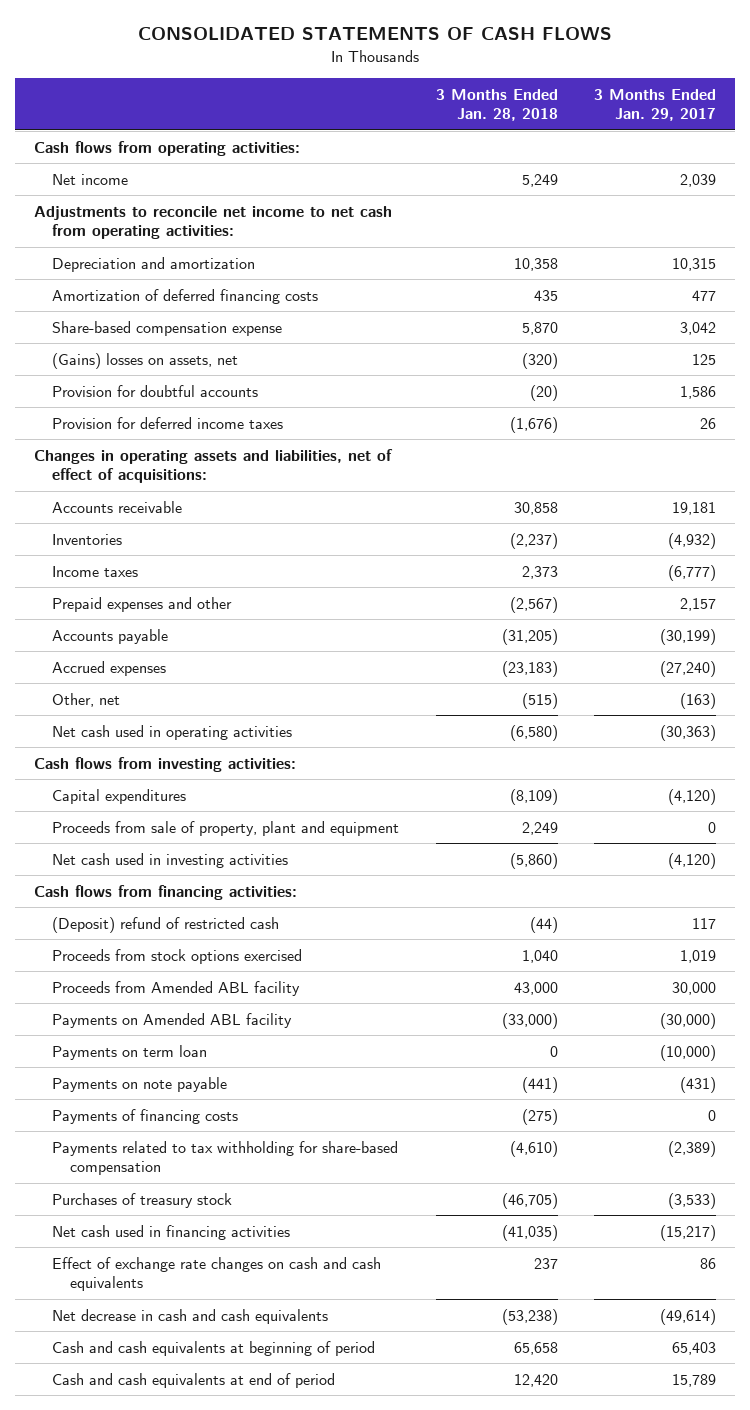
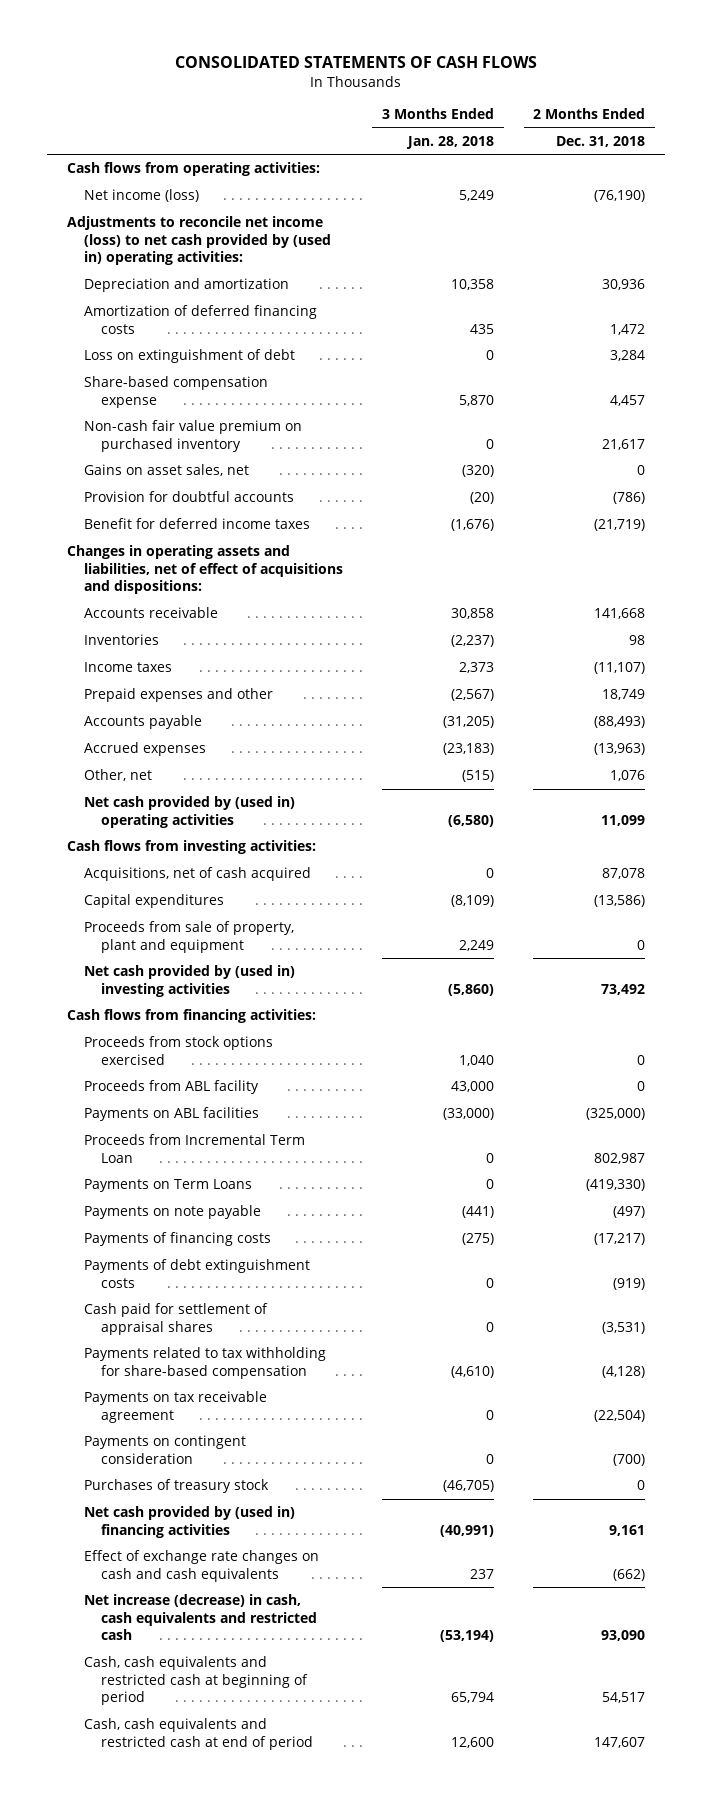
- | 3 Months Ended Jan. 28, 2018 | 3 Months Ended Jan. 29, 2017
+ | 3 Months Ended Jan. 28, 2018 | 2 Months Ended Dec. 31, 2018
- Net income | 5,249 | 2,039
- Adjustments to reconcile net income to net cash from operating activities:
+ Net income (loss) | 5,249 | (76,190)
+ Adjustments to reconcile net income (loss) to net cash provided by (used in) operating activities:
+ Loss on extinguishment of debt | 0 | 3,284
- (Gains) losses on assets, net | (320) | 125
+ Non-cash fair value premium on purchased inventory | 0 | 21,617
+ Gains on asset sales, net | (320) | 0
- Provision for deferred income taxes | (1,676) | 26
- Changes in operating assets and liabilities, net of effect of acquisitions:
+ Benefit for deferred income taxes | (1,676) | (21,719)
+ Changes in operating assets and liabilities, net of effect of acquisitions and dispositions:
- Net cash used in operating activities | (6,580) | (30,363)
+ Net cash provided by (used in) operating activities | (6,580) | 11,099
+ Acquisitions, net of cash acquired | 0 | 87,078
- Net cash used in investing activities | (5,860) | (4,120)
+ Net cash provided by (used in) investing activities | (5,860) | 73,492
- (Deposit) refund of restricted cash | (44) | 117
- Proceeds from Amended ABL facility | 43,000 | 30,000
- Payments on Amended ABL facility | (33,000) | (30,000)
- Payments on term loan | 0 | (10,000)
+ Proceeds from ABL facility | 43,000 | 0
+ Payments on ABL facilities | (33,000) | (325,000)
+ Proceeds from Incremental Term Loan | 0 | 802,987
+ Payments on Term Loans | 0 | (419,330)
+ Payments of debt extinguishment costs | 0 | (919)
+ Cash paid for settlement of appraisal shares | 0 | (3,531)
+ Payments on tax receivable agreement | 0 | (22,504)
+ Payments on contingent consideration | 0 | (700)
- Net cash used in financing activities | (41,035) | (15,217)
+ Net cash provided by (used in) financing activities | (40,991) | 9,161
- Net decrease in cash and cash equivalents | (53,238) | (49,614)
- Cash and cash equivalents at beginning of period | 65,658 | 65,403
- Cash and cash equivalents at end of period | 12,420 | 15,789
+ Net increase (decrease) in cash, cash equivalents and restricted cash | (53,194) | 93,090
+ Cash, cash equivalents and restricted cash at beginning of period | 65,794 | 54,517
+ Cash, cash equivalents and restricted cash at end of period | 12,600 | 147,607

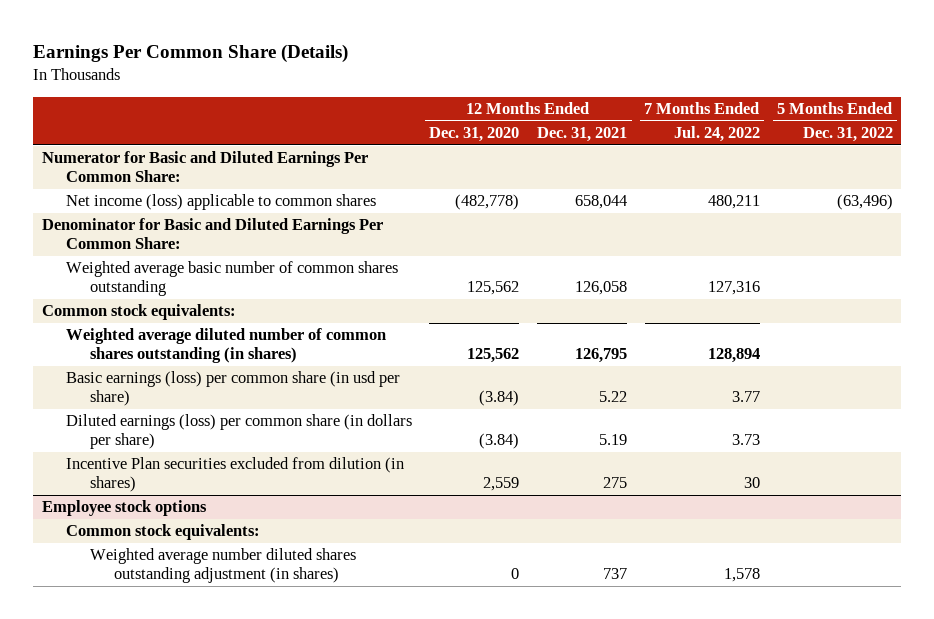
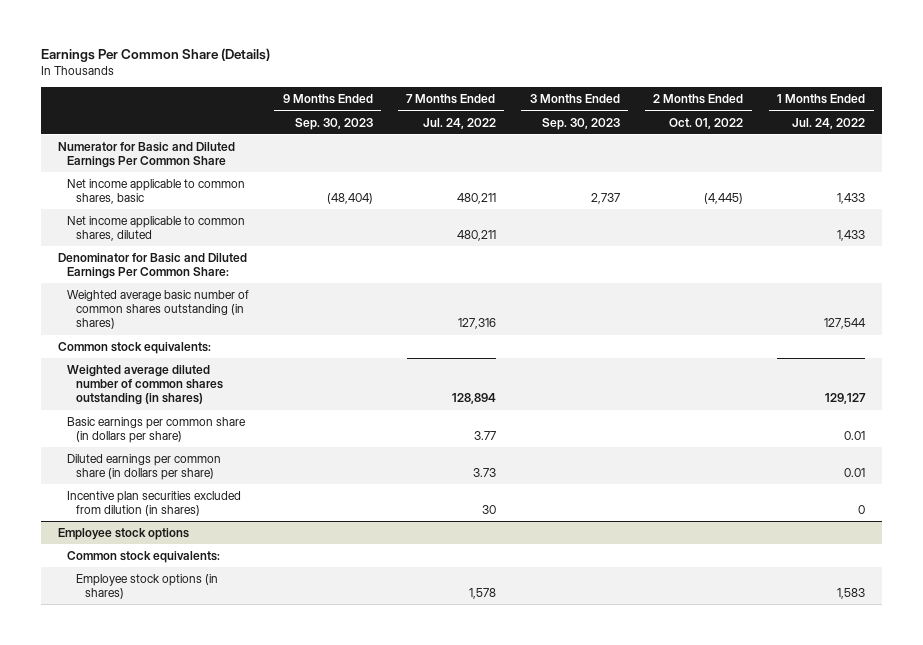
- | 12 Months Ended Dec. 31, 2020 | 12 Months Ended Dec. 31, 2021 | 7 Months Ended Jul. 24, 2022 | 5 Months Ended Dec. 31, 2022
+ | 9 Months Ended Sep. 30, 2023 | 7 Months Ended Jul. 24, 2022 | 3 Months Ended Sep. 30, 2023 | 2 Months Ended Oct. 01, 2022 | 1 Months Ended Jul. 24, 2022
- Numerator for Basic and Diluted Earnings Per Common Share:
- Net income (loss) applicable to common shares | (482,778) | 658,044 | 480,211 | (63,496)
+ Numerator for Basic and Diluted Earnings Per Common Share
+ Net income applicable to common shares, basic | (48,404) | 480,211 | 2,737 | (4,445) | 1,433
+ Net income applicable to common shares, diluted | | 480,211 | | | 1,433
- Weighted average basic number of common shares outstanding | 125,562 | 126,058 | 127,316 |
+ Weighted average basic number of common shares outstanding (in shares) | | 127,316 | | | 127,544
- Basic earnings (loss) per common share (in usd per share) | (3.84) | 5.22 | 3.77 |
- Diluted earnings (loss) per common share (in dollars per share) | (3.84) | 5.19 | 3.73 |
- Incentive Plan securities excluded from dilution (in shares) | 2,559 | 275 | 30 |
+ Basic earnings per common share (in dollars per share) | | 3.77 | | | 0.01
+ Diluted earnings per common share (in dollars per share) | | 3.73 | | | 0.01
+ Incentive plan securities excluded from dilution (in shares) | | 30 | | | 0
@ Employee stock options
- Weighted average number diluted shares outstanding adjustment (in shares) | 0 | 737 | 1,578 |
+ Employee stock options (in shares) | | 1,578 | | | 1,583

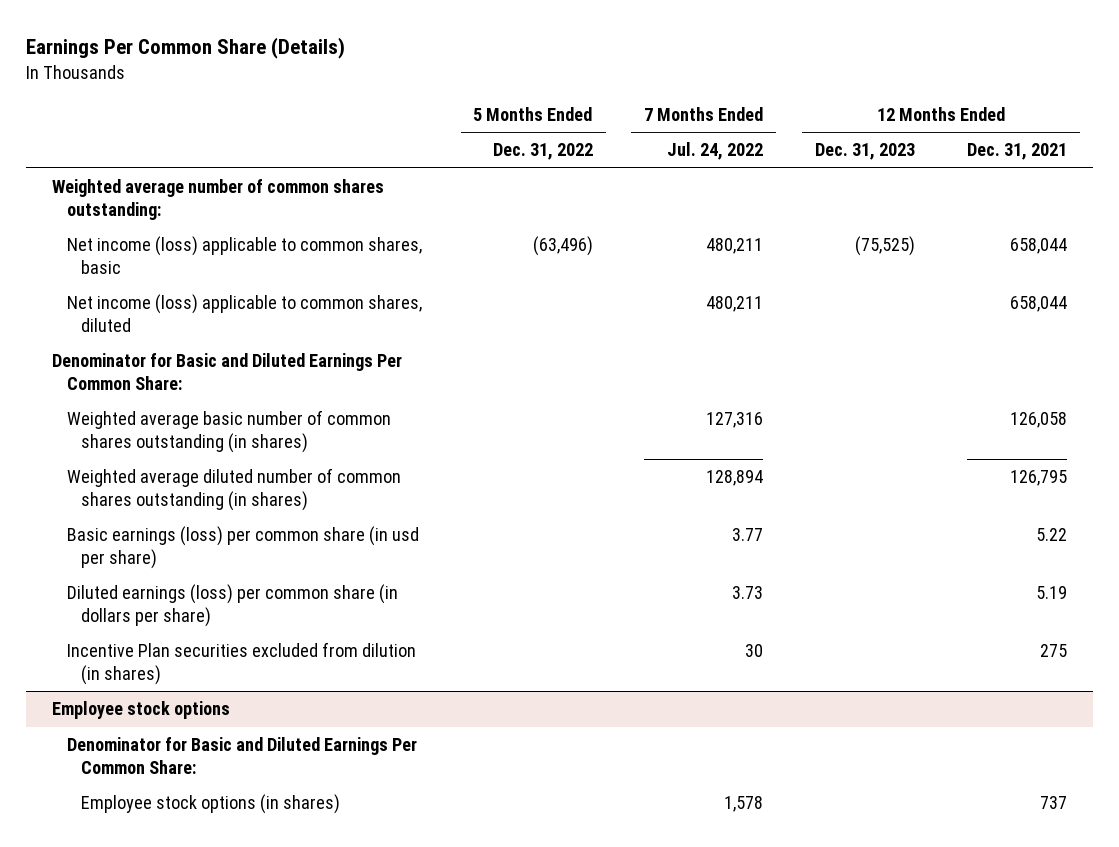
- | 9 Months Ended Sep. 30, 2023 | 7 Months Ended Jul. 24, 2022 | 3 Months Ended Sep. 30, 2023 | 2 Months Ended Oct. 01, 2022 | 1 Months Ended Jul. 24, 2022
+ | 5 Months Ended Dec. 31, 2022 | 7 Months Ended Jul. 24, 2022 | 12 Months Ended Dec. 31, 2023 | 12 Months Ended Dec. 31, 2021
- Numerator for Basic and Diluted Earnings Per Common Share
- Net income applicable to common shares, basic | (48,404) | 480,211 | 2,737 | (4,445) | 1,433
- Net income applicable to common shares, diluted | | 480,211 | | | 1,433
+ Weighted average number of common shares outstanding:
+ Net income (loss) applicable to common shares, basic | (63,496) | 480,211 | (75,525) | 658,044
+ Net income (loss) applicable to common shares, diluted | | 480,211 | | 658,044
- Common stock equivalents:
- Basic earnings per common share (in dollars per share) | | 3.77 | | | 0.01
- Diluted earnings per common share (in dollars per share) | | 3.73 | | | 0.01
- Incentive plan securities excluded from dilution (in shares) | | 30 | | | 0
+ Basic earnings (loss) per common share (in usd per share) | | 3.77 | | 5.22
+ Diluted earnings (loss) per common share (in dollars per share) | | 3.73 | | 5.19
+ Incentive Plan securities excluded from dilution (in shares) | | 30 | | 275
@ Employee stock options
- Common stock equivalents:
+ Denominator for Basic and Diluted Earnings Per Common Share:

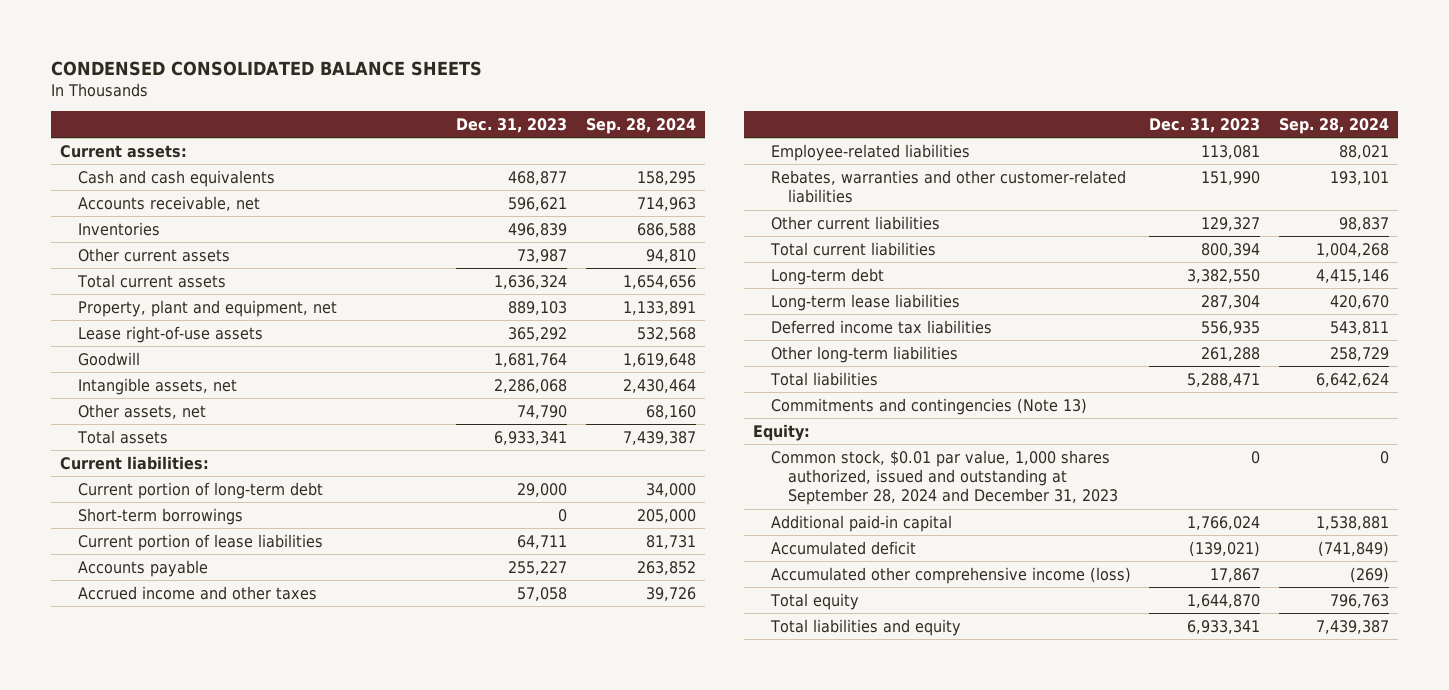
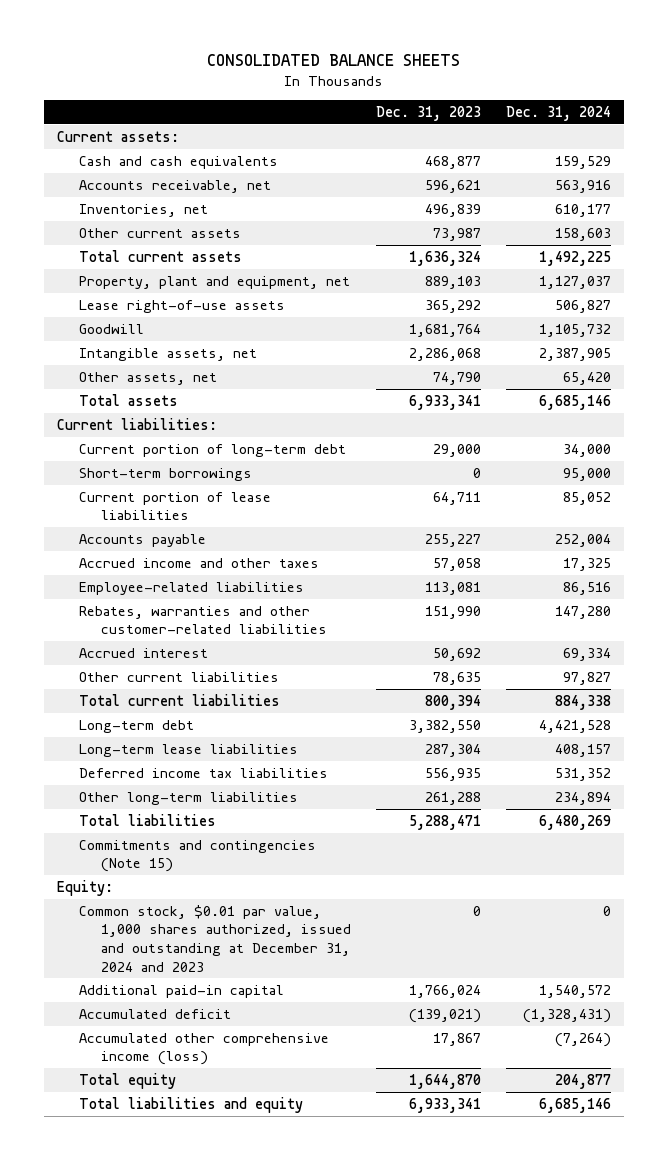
- CONDENSED CONSOLIDATED BALANCE SHEETS
+ CONSOLIDATED BALANCE SHEETS
- | Dec. 31, 2023 | Sep. 28, 2024
+ | Dec. 31, 2023 | Dec. 31, 2024
- Inventories | 496,839 | 686,588
+ Inventories, net | 496,839 | 610,177
- Other current liabilities | 129,327 | 98,837
+ Accrued interest | 50,692 | 69,334
+ Other current liabilities | 78,635 | 97,827
- Commitments and contingencies (Note 13)
+ Commitments and contingencies (Note 15)
- Common stock, $0.01 par value, 1,000 shares authorized, issued and outstanding at September 28, 2024 and December 31, 2023 | 0 | 0
+ Common stock, $0.01 par value, 1,000 shares authorized, issued and outstanding at December 31, 2024 and 2023 | 0 | 0

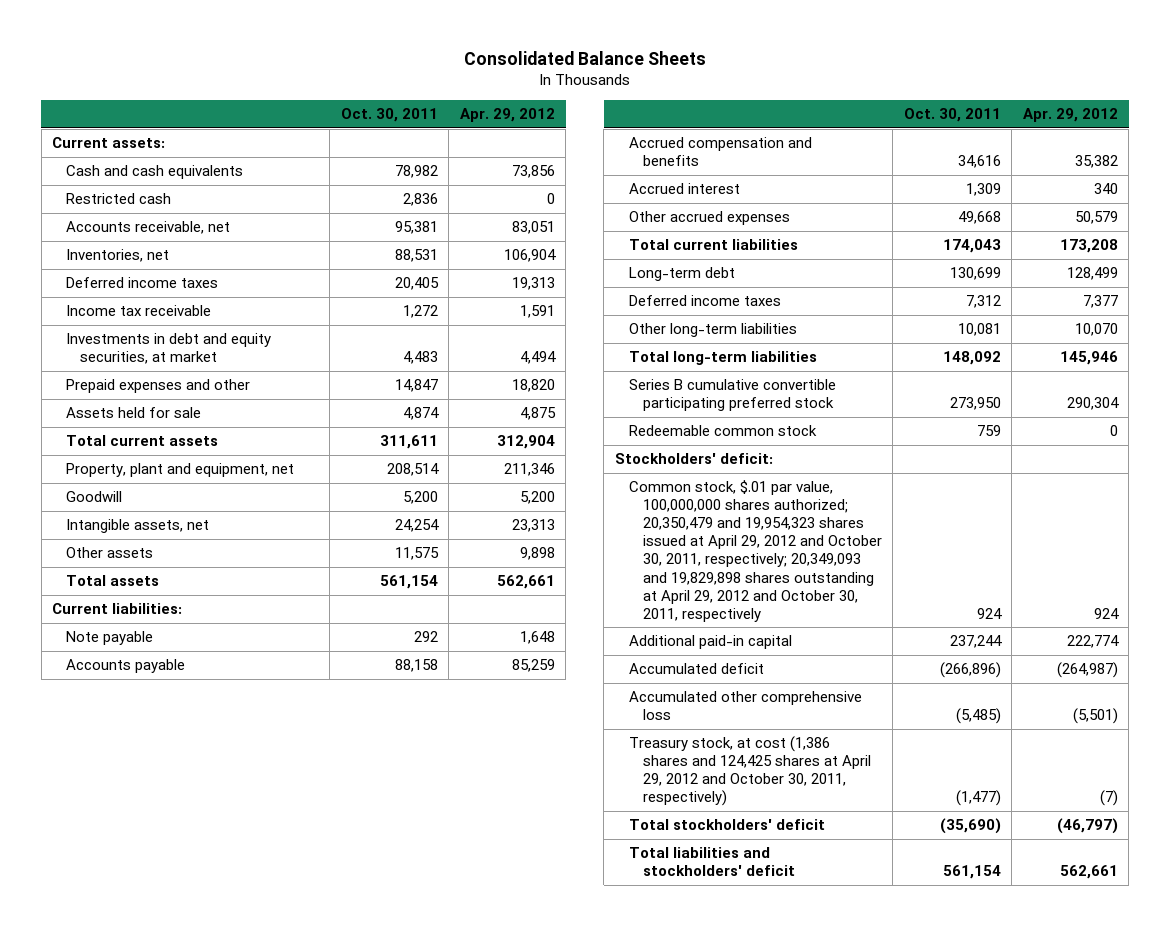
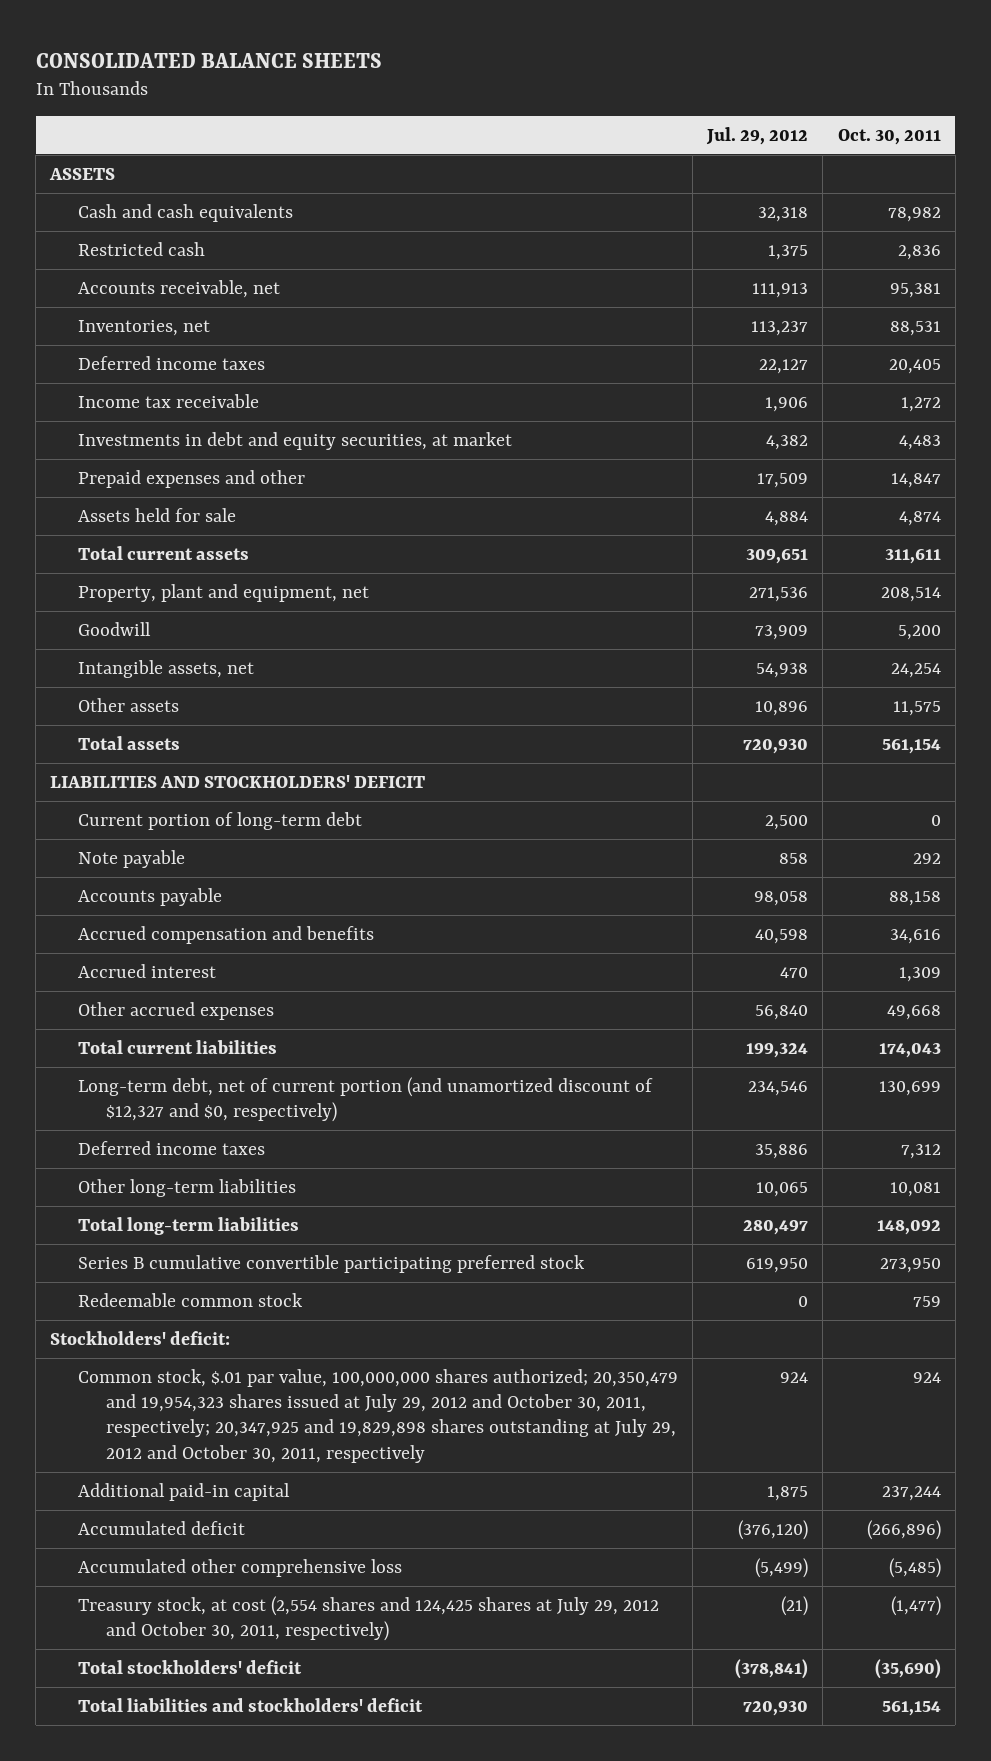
- Consolidated Balance Sheets
+ CONSOLIDATED BALANCE SHEETS
- | Oct. 30, 2011 | Apr. 29, 2012
+ | Jul. 29, 2012 | Oct. 30, 2011
- Current assets:
+ ASSETS
- Current liabilities:
+ LIABILITIES AND STOCKHOLDERS' DEFICIT
+ Current portion of long-term debt | 2,500 | 0
- Long-term debt | 130,699 | 128,499
+ Long-term debt, net of current portion (and unamortized discount of $12,327 and $0, respectively) | 234,546 | 130,699
- Common stock, $.01 par value, 100,000,000 shares authorized; 20,350,479 and 19,954,323 shares issued at April 29, 2012 and October 30, 2011, respectively; 20,349,093 and 19,829,898 shares outstanding at April 29, 2012 and October 30, 2011, respectively | 924 | 924
+ Common stock, $.01 par value, 100,000,000 shares authorized; 20,350,479 and 19,954,323 shares issued at July 29, 2012 and October 30, 2011, respectively; 20,347,925 and 19,829,898 shares outstanding at July 29, 2012 and October 30, 2011, respectively | 924 | 924
- Treasury stock, at cost (1,386 shares and 124,425 shares at April 29, 2012 and October 30, 2011, respectively) | (1,477) | (7)
+ Treasury stock, at cost (2,554 shares and 124,425 shares at July 29, 2012 and October 30, 2011, respectively) | (21) | (1,477)

